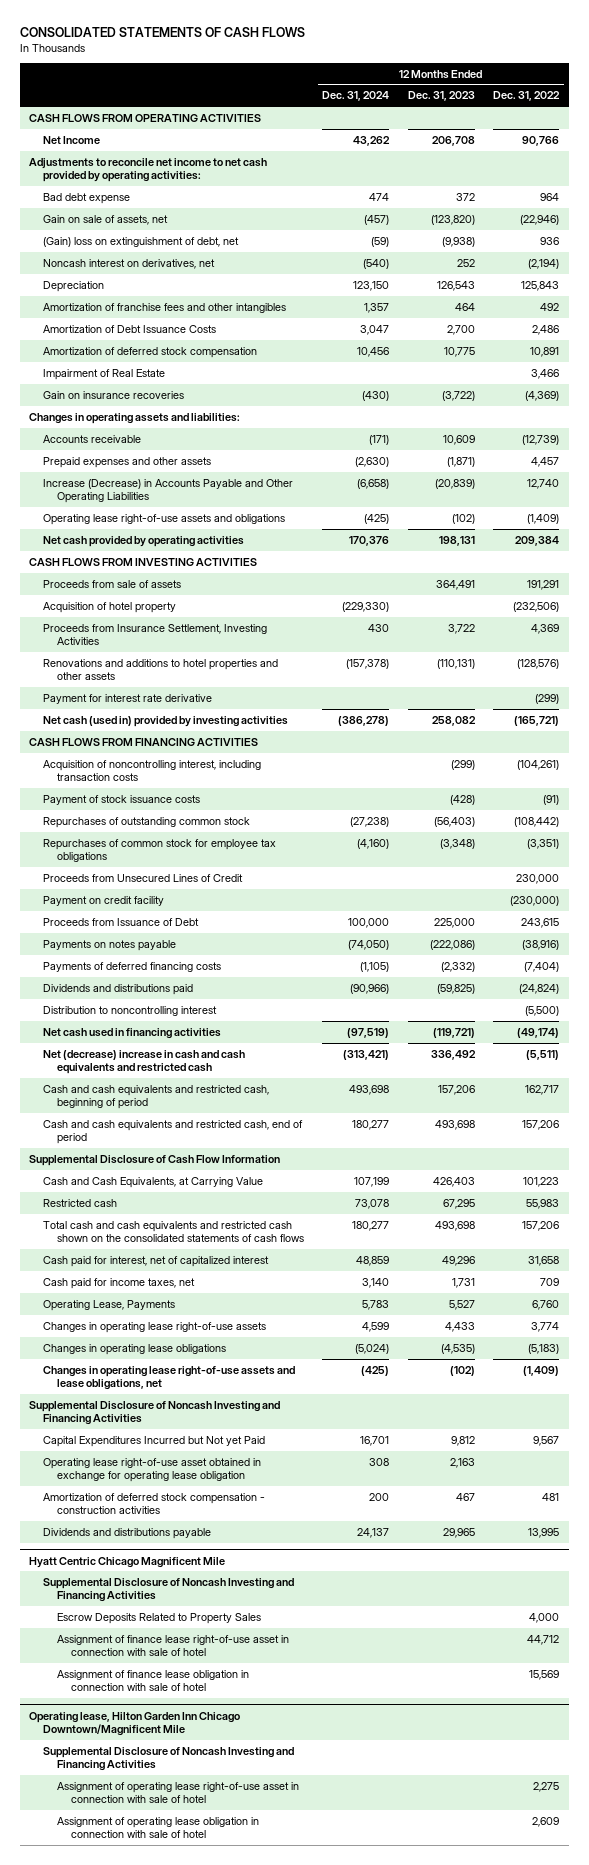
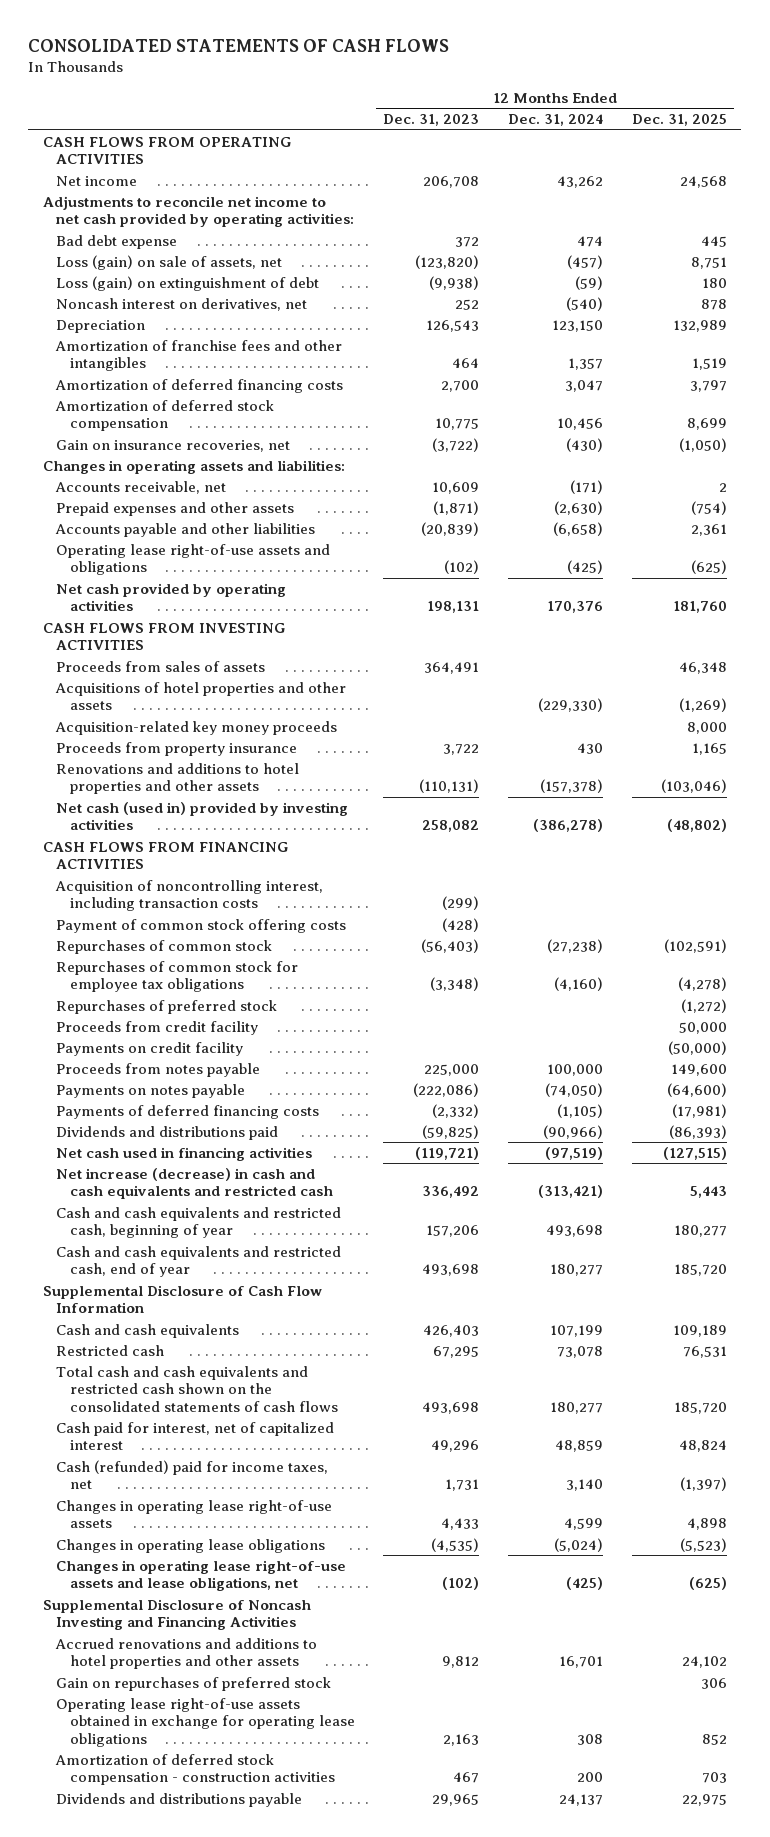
- | 12 Months Ended Dec. 31, 2024 | 12 Months Ended Dec. 31, 2023 | 12 Months Ended Dec. 31, 2022
+ | 12 Months Ended Dec. 31, 2023 | 12 Months Ended Dec. 31, 2024 | 12 Months Ended Dec. 31, 2025
- Net Income | 43,262 | 206,708 | 90,766
+ Net income | 206,708 | 43,262 | 24,568
- Gain on sale of assets, net | (457) | (123,820) | (22,946)
- (Gain) loss on extinguishment of debt, net | (59) | (9,938) | 936
+ Loss (gain) on sale of assets, net | (123,820) | (457) | 8,751
+ Loss (gain) on extinguishment of debt | (9,938) | (59) | 180
- Amortization of Debt Issuance Costs | 3,047 | 2,700 | 2,486
+ Amortization of deferred financing costs | 2,700 | 3,047 | 3,797
- Impairment of Real Estate | | | 3,466
- Gain on insurance recoveries | (430) | (3,722) | (4,369)
+ Gain on insurance recoveries, net | (3,722) | (430) | (1,050)
- Accounts receivable | (171) | 10,609 | (12,739)
+ Accounts receivable, net | 10,609 | (171) | 2
- Increase (Decrease) in Accounts Payable and Other Operating Liabilities | (6,658) | (20,839) | 12,740
+ Accounts payable and other liabilities | (20,839) | (6,658) | 2,361
- Proceeds from sale of assets | | 364,491 | 191,291
- Acquisition of hotel property | (229,330) | | (232,506)
- Proceeds from Insurance Settlement, Investing Activities | 430 | 3,722 | 4,369
+ Proceeds from sales of assets | 364,491 | | 46,348
+ Acquisitions of hotel properties and other assets | | (229,330) | (1,269)
+ Acquisition-related key money proceeds | | | 8,000
+ Proceeds from property insurance | 3,722 | 430 | 1,165
- Payment for interest rate derivative | | | (299)
- Payment of stock issuance costs | | (428) | (91)
- Repurchases of outstanding common stock | (27,238) | (56,403) | (108,442)
+ Payment of common stock offering costs | (428) | |
+ Repurchases of common stock | (56,403) | (27,238) | (102,591)
- Proceeds from Unsecured Lines of Credit | | | 230,000
- Payment on credit facility | | | (230,000)
- Proceeds from Issuance of Debt | 100,000 | 225,000 | 243,615
+ Repurchases of preferred stock | | | (1,272)
+ Proceeds from credit facility | | | 50,000
+ Payments on credit facility | | | (50,000)
+ Proceeds from notes payable | 225,000 | 100,000 | 149,600
- Distribution to noncontrolling interest | | | (5,500)
- Net (decrease) increase in cash and cash equivalents and restricted cash | (313,421) | 336,492 | (5,511)
- Cash and cash equivalents and restricted cash, beginning of period | 493,698 | 157,206 | 162,717
- Cash and cash equivalents and restricted cash, end of period | 180,277 | 493,698 | 157,206
+ Net increase (decrease) in cash and cash equivalents and restricted cash | 336,492 | (313,421) | 5,443
+ Cash and cash equivalents and restricted cash, beginning of year | 157,206 | 493,698 | 180,277
+ Cash and cash equivalents and restricted cash, end of year | 493,698 | 180,277 | 185,720
- Cash and Cash Equivalents, at Carrying Value | 107,199 | 426,403 | 101,223
+ Cash and cash equivalents | 426,403 | 107,199 | 109,189
- Cash paid for income taxes, net | 3,140 | 1,731 | 709
- Operating Lease, Payments | 5,783 | 5,527 | 6,760
+ Cash (refunded) paid for income taxes, net | 1,731 | 3,140 | (1,397)
- Capital Expenditures Incurred but Not yet Paid | 16,701 | 9,812 | 9,567
- Operating lease right-of-use asset obtained in exchange for operating lease obligation | 308 | 2,163 |
+ Accrued renovations and additions to hotel properties and other assets | 9,812 | 16,701 | 24,102
+ Gain on repurchases of preferred stock | | | 306
+ Operating lease right-of-use assets obtained in exchange for operating lease obligations | 2,163 | 308 | 852
- Hyatt Centric Chicago Magnificent Mile
- Supplemental Disclosure of Noncash Investing and Financing Activities
- Escrow Deposits Related to Property Sales | | | 4,000
- Assignment of finance lease right-of-use asset in connection with sale of hotel | | | 44,712
- Assignment of finance lease obligation in connection with sale of hotel | | | 15,569
- Operating lease, Hilton Garden Inn Chicago Downtown/Magnificent Mile
- Supplemental Disclosure of Noncash Investing and Financing Activities
- Assignment of operating lease right-of-use asset in connection with sale of hotel | | | 2,275
- Assignment of operating lease obligation in connection with sale of hotel | | | 2,609

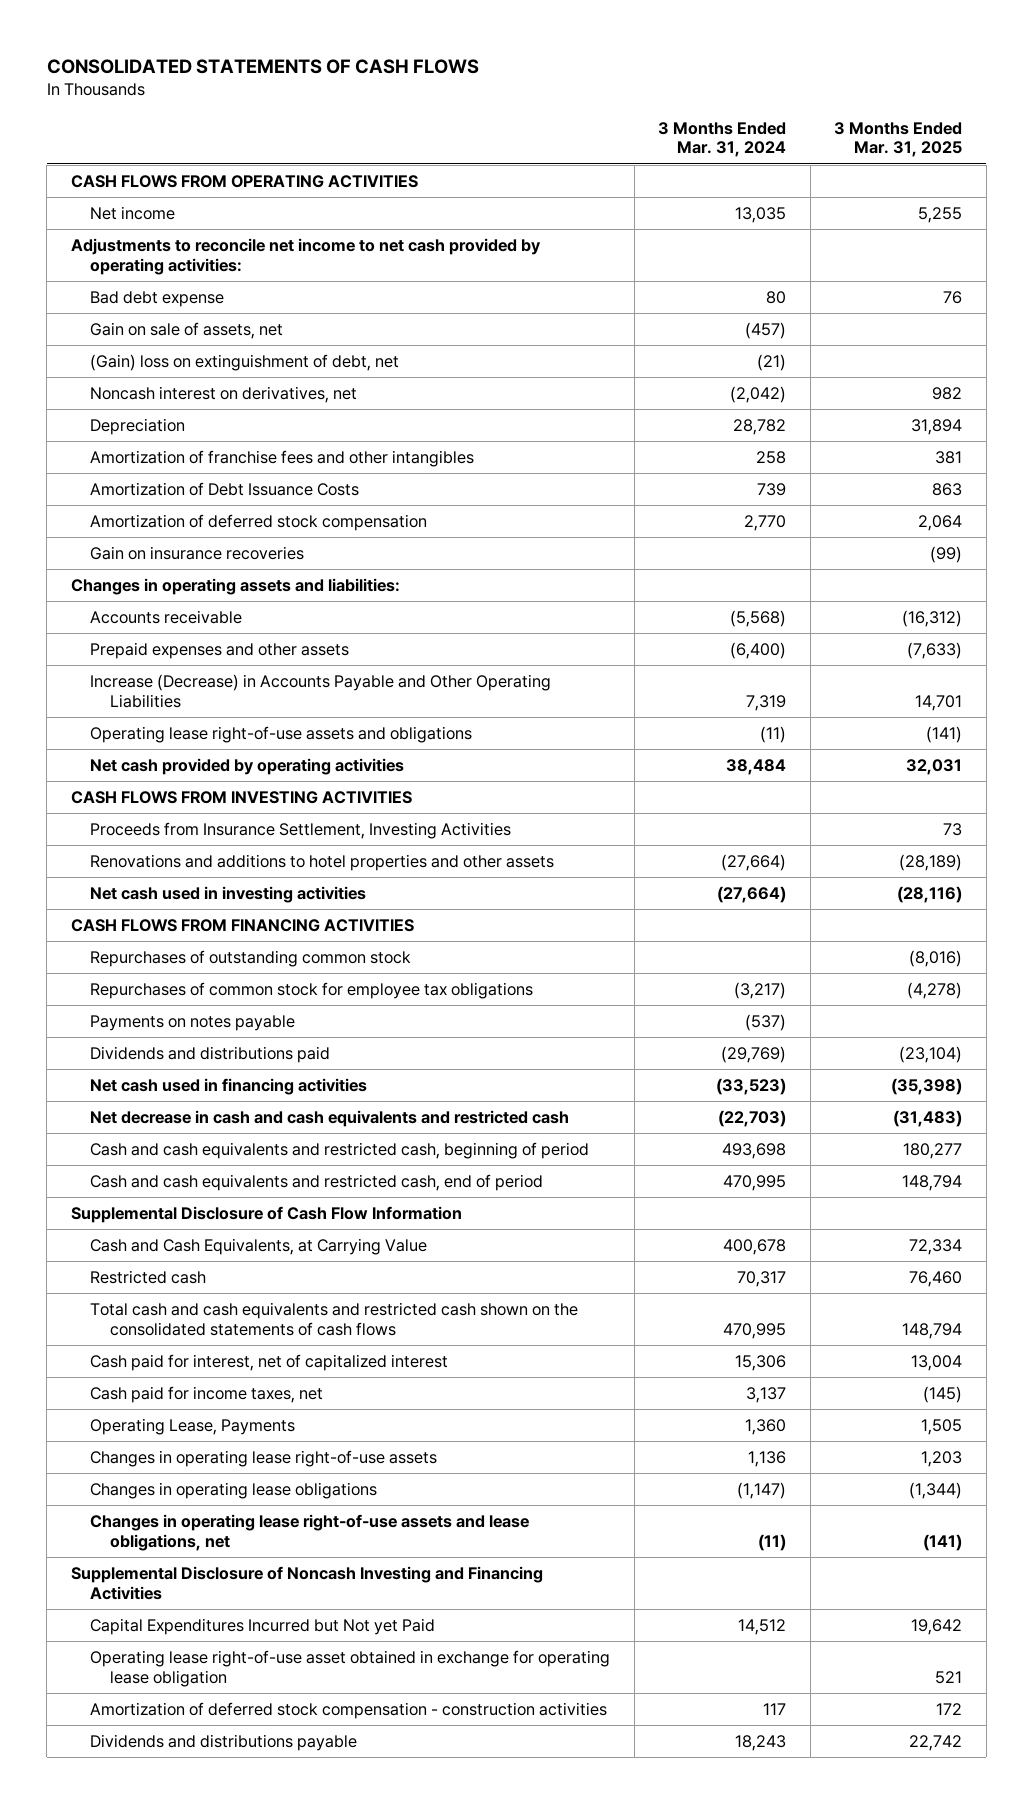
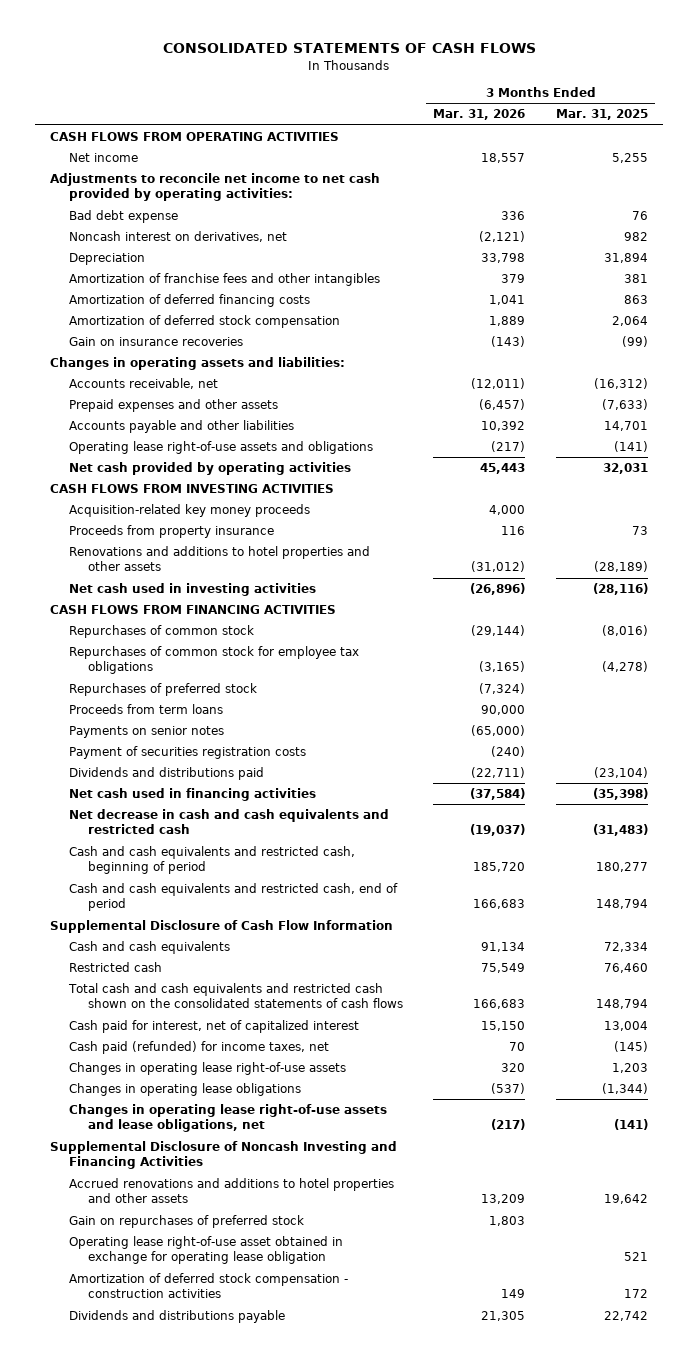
- | 3 Months Ended Mar. 31, 2024 | 3 Months Ended Mar. 31, 2025
+ | 3 Months Ended Mar. 31, 2026 | 3 Months Ended Mar. 31, 2025
- Gain on sale of assets, net | (457) |
- (Gain) loss on extinguishment of debt, net | (21) |
- Amortization of Debt Issuance Costs | 739 | 863
+ Amortization of deferred financing costs | 1,041 | 863
- Accounts receivable | (5,568) | (16,312)
+ Accounts receivable, net | (12,011) | (16,312)
- Increase (Decrease) in Accounts Payable and Other Operating Liabilities | 7,319 | 14,701
+ Accounts payable and other liabilities | 10,392 | 14,701
- Proceeds from Insurance Settlement, Investing Activities | | 73
+ Acquisition-related key money proceeds | 4,000 |
+ Proceeds from property insurance | 116 | 73
- Repurchases of outstanding common stock | | (8,016)
+ Repurchases of common stock | (29,144) | (8,016)
- Payments on notes payable | (537) |
+ Repurchases of preferred stock | (7,324) |
+ Proceeds from term loans | 90,000 |
+ Payments on senior notes | (65,000) |
+ Payment of securities registration costs | (240) |
- Cash and Cash Equivalents, at Carrying Value | 400,678 | 72,334
+ Cash and cash equivalents | 91,134 | 72,334
- Cash paid for income taxes, net | 3,137 | (145)
- Operating Lease, Payments | 1,360 | 1,505
+ Cash paid (refunded) for income taxes, net | 70 | (145)
- Capital Expenditures Incurred but Not yet Paid | 14,512 | 19,642
+ Accrued renovations and additions to hotel properties and other assets | 13,209 | 19,642
+ Gain on repurchases of preferred stock | 1,803 |

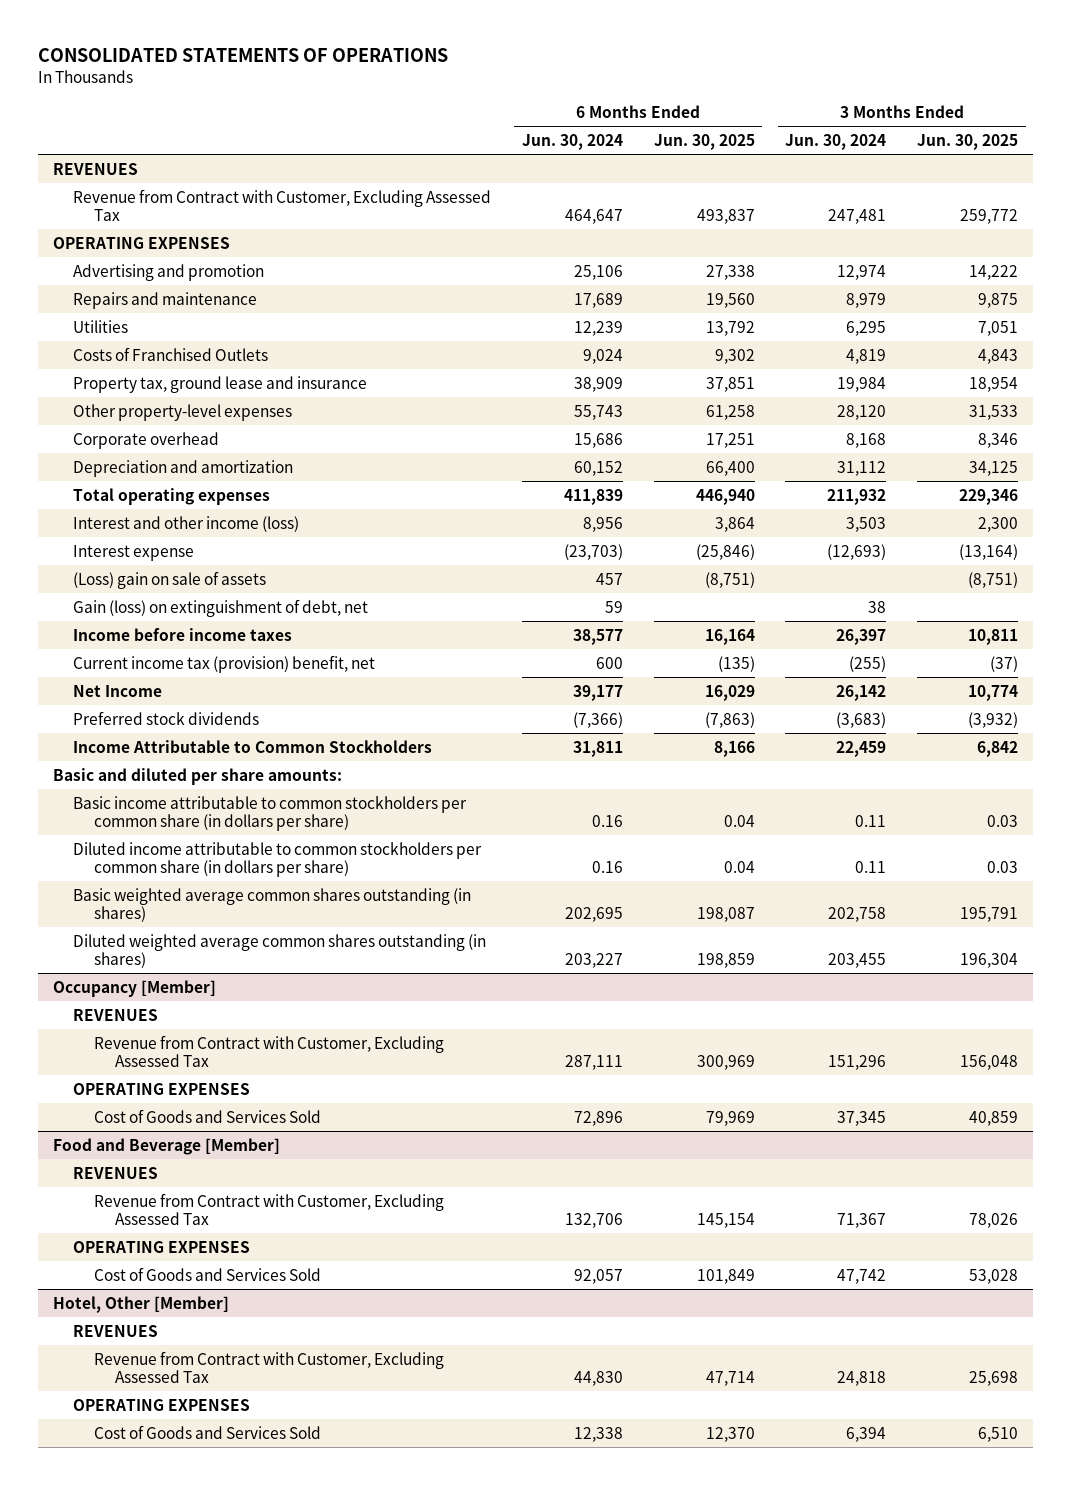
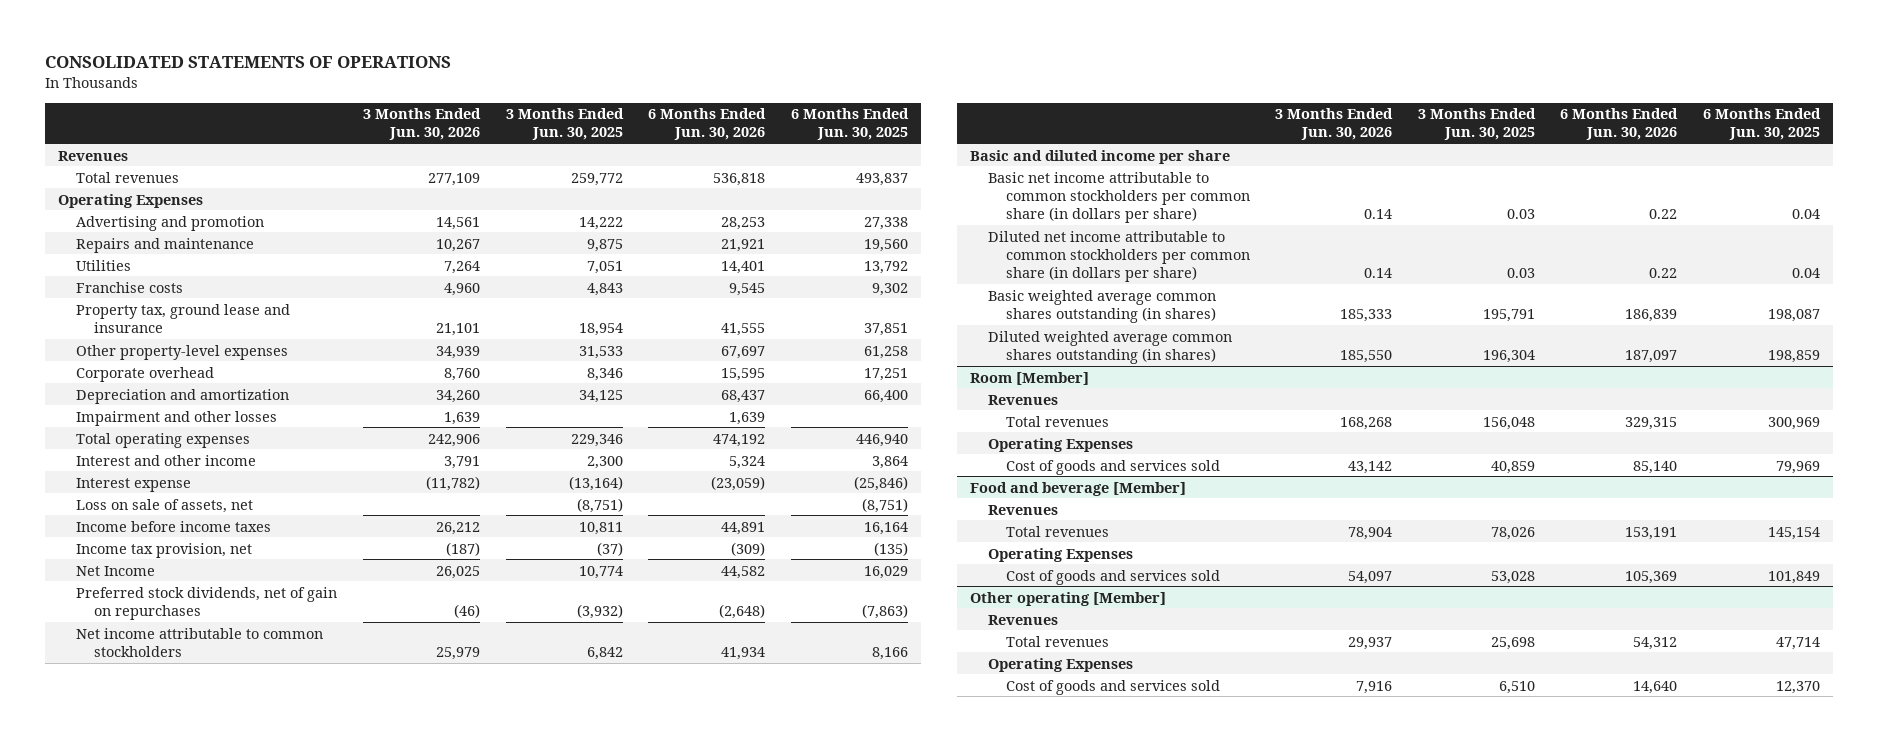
- | 6 Months Ended Jun. 30, 2024 | 6 Months Ended Jun. 30, 2025 | 3 Months Ended Jun. 30, 2024 | 3 Months Ended Jun. 30, 2025
+ | 3 Months Ended Jun. 30, 2026 | 3 Months Ended Jun. 30, 2025 | 6 Months Ended Jun. 30, 2026 | 6 Months Ended Jun. 30, 2025
- REVENUES
- Revenue from Contract with Customer, Excluding Assessed Tax | 464,647 | 493,837 | 247,481 | 259,772
- OPERATING EXPENSES
+ Revenues
+ Total revenues | 277,109 | 259,772 | 536,818 | 493,837
+ Operating Expenses
- Costs of Franchised Outlets | 9,024 | 9,302 | 4,819 | 4,843
+ Franchise costs | 4,960 | 4,843 | 9,545 | 9,302
+ Impairment and other losses | 1,639 | | 1,639 |
- Interest and other income (loss) | 8,956 | 3,864 | 3,503 | 2,300
+ Interest and other income | 3,791 | 2,300 | 5,324 | 3,864
- (Loss) gain on sale of assets | 457 | (8,751) | | (8,751)
- Gain (loss) on extinguishment of debt, net | 59 | | 38 |
+ Loss on sale of assets, net | | (8,751) | | (8,751)
- Current income tax (provision) benefit, net | 600 | (135) | (255) | (37)
+ Income tax provision, net | (187) | (37) | (309) | (135)
- Preferred stock dividends | (7,366) | (7,863) | (3,683) | (3,932)
- Income Attributable to Common Stockholders | 31,811 | 8,166 | 22,459 | 6,842
- Basic and diluted per share amounts:
- Basic income attributable to common stockholders per common share (in dollars per share) | 0.16 | 0.04 | 0.11 | 0.03
- Diluted income attributable to common stockholders per common share (in dollars per share) | 0.16 | 0.04 | 0.11 | 0.03
+ Preferred stock dividends, net of gain on repurchases | (46) | (3,932) | (2,648) | (7,863)
+ Net income attributable to common stockholders | 25,979 | 6,842 | 41,934 | 8,166
+ Basic and diluted income per share
+ Basic net income attributable to common stockholders per common share (in dollars per share) | 0.14 | 0.03 | 0.22 | 0.04
+ Diluted net income attributable to common stockholders per common share (in dollars per share) | 0.14 | 0.03 | 0.22 | 0.04
- Occupancy [Member]
- REVENUES
- Revenue from Contract with Customer, Excluding Assessed Tax | 287,111 | 300,969 | 151,296 | 156,048
- OPERATING EXPENSES
- Cost of Goods and Services Sold | 72,896 | 79,969 | 37,345 | 40,859
- Food and Beverage [Member]
- REVENUES
- Revenue from Contract with Customer, Excluding Assessed Tax | 132,706 | 145,154 | 71,367 | 78,026
- OPERATING EXPENSES
- Cost of Goods and Services Sold | 92,057 | 101,849 | 47,742 | 53,028
- Hotel, Other [Member]
- REVENUES
- Revenue from Contract with Customer, Excluding Assessed Tax | 44,830 | 47,714 | 24,818 | 25,698
- OPERATING EXPENSES
- Cost of Goods and Services Sold | 12,338 | 12,370 | 6,394 | 6,510
+ Room [Member]
+ Revenues
+ Total revenues | 168,268 | 156,048 | 329,315 | 300,969
+ Operating Expenses
+ Cost of goods and services sold | 43,142 | 40,859 | 85,140 | 79,969
+ Food and beverage [Member]
+ Revenues
+ Total revenues | 78,904 | 78,026 | 153,191 | 145,154
+ Operating Expenses
+ Cost of goods and services sold | 54,097 | 53,028 | 105,369 | 101,849
+ Other operating [Member]
+ Revenues
+ Total revenues | 29,937 | 25,698 | 54,312 | 47,714
+ Operating Expenses
+ Cost of goods and services sold | 7,916 | 6,510 | 14,640 | 12,370

